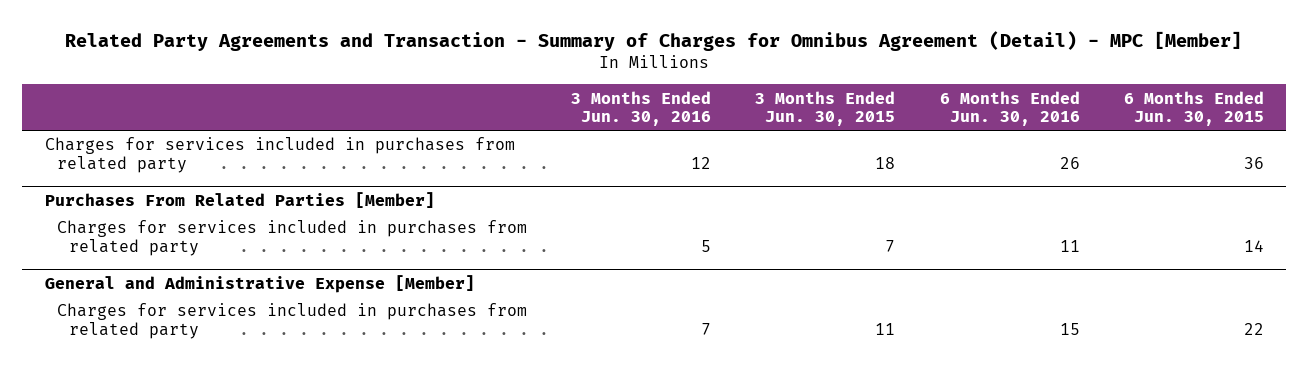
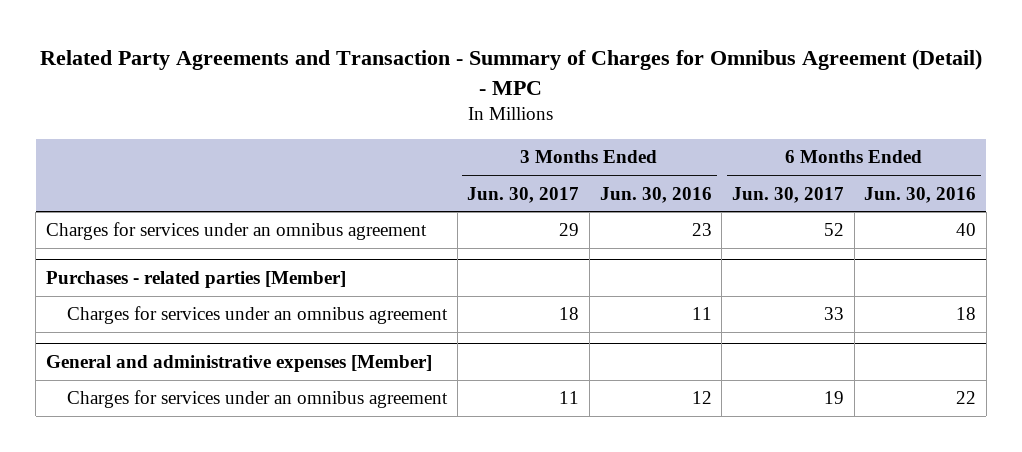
- Related Party Agreements and Transaction - Summary of Charges for Omnibus Agreement (Detail) - MPC [Member]
+ Related Party Agreements and Transaction - Summary of Charges for Omnibus Agreement (Detail) - MPC
- | 3 Months Ended Jun. 30, 2016 | 3 Months Ended Jun. 30, 2015 | 6 Months Ended Jun. 30, 2016 | 6 Months Ended Jun. 30, 2015
+ | 3 Months Ended Jun. 30, 2017 | 3 Months Ended Jun. 30, 2016 | 6 Months Ended Jun. 30, 2017 | 6 Months Ended Jun. 30, 2016
- Charges for services included in purchases from related party | 12 | 18 | 26 | 36
- Purchases From Related Parties [Member]
- Charges for services included in purchases from related party | 5 | 7 | 11 | 14
- General and Administrative Expense [Member]
- Charges for services included in purchases from related party | 7 | 11 | 15 | 22
+ Charges for services under an omnibus agreement | 29 | 23 | 52 | 40
+ Purchases - related parties [Member]
+ Charges for services under an omnibus agreement | 18 | 11 | 33 | 18
+ General and administrative expenses [Member]
+ Charges for services under an omnibus agreement | 11 | 12 | 19 | 22

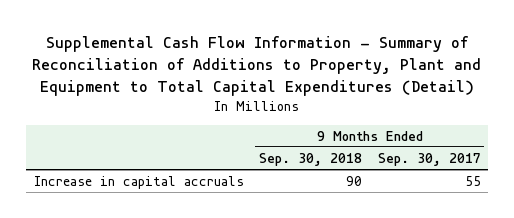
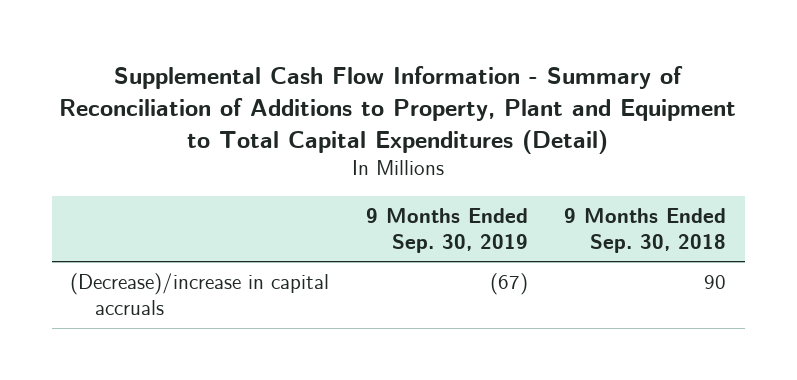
- | 9 Months Ended Sep. 30, 2018 | 9 Months Ended Sep. 30, 2017
+ | 9 Months Ended Sep. 30, 2019 | 9 Months Ended Sep. 30, 2018
- Increase in capital accruals | 90 | 55
+ (Decrease)/increase in capital accruals | (67) | 90

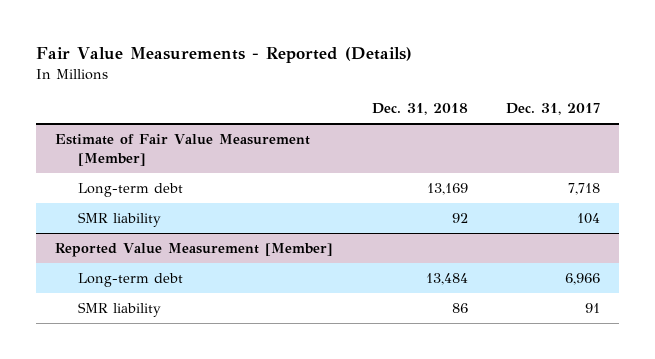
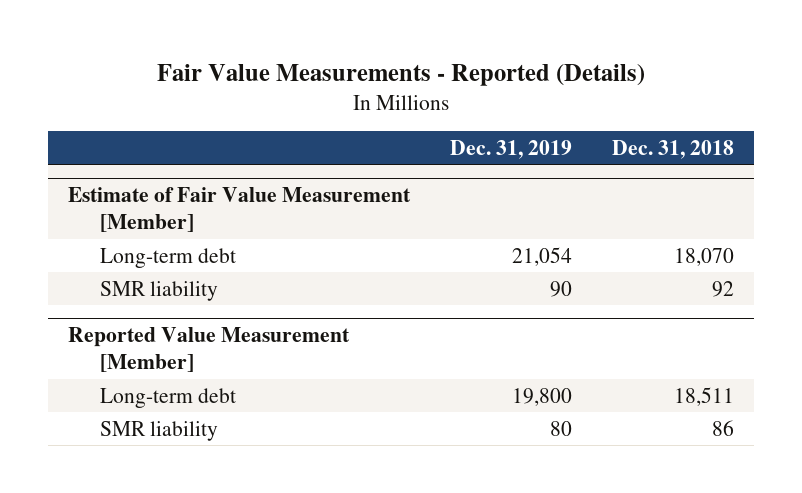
- | Dec. 31, 2018 | Dec. 31, 2017
+ | Dec. 31, 2019 | Dec. 31, 2018
@ Estimate of Fair Value Measurement [Member]
- Long-term debt | 13,169 | 7,718
+ Long-term debt | 21,054 | 18,070
@ Reported Value Measurement [Member]
- Long-term debt | 13,484 | 6,966
+ Long-term debt | 19,800 | 18,511

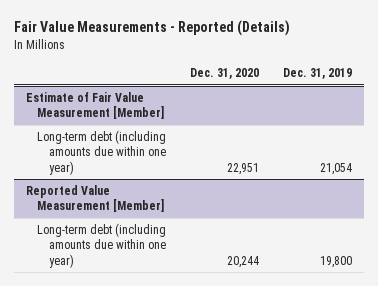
- | Dec. 31, 2019 | Dec. 31, 2018
+ | Dec. 31, 2020 | Dec. 31, 2019
@ Estimate of Fair Value Measurement [Member]
- Long-term debt | 21,054 | 18,070
- SMR liability | 90 | 92
+ Long-term debt (including amounts due within one year) | 22,951 | 21,054
@ Reported Value Measurement [Member]
- Long-term debt | 19,800 | 18,511
- SMR liability | 80 | 86
+ Long-term debt (including amounts due within one year) | 20,244 | 19,800

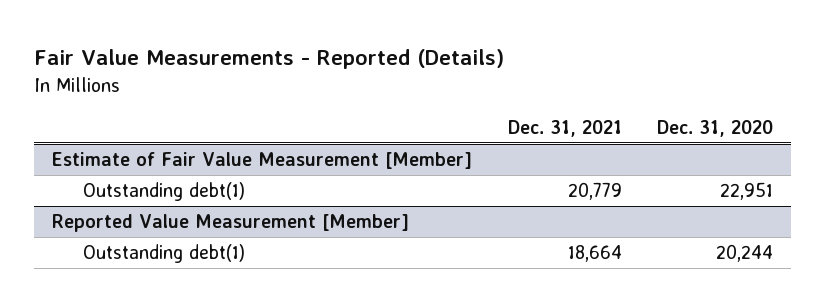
- | Dec. 31, 2020 | Dec. 31, 2019
+ | Dec. 31, 2021 | Dec. 31, 2020
@ Estimate of Fair Value Measurement [Member]
- Long-term debt (including amounts due within one year) | 22,951 | 21,054
+ Outstanding debt(1) | 20,779 | 22,951
@ Reported Value Measurement [Member]
- Long-term debt (including amounts due within one year) | 20,244 | 19,800
+ Outstanding debt(1) | 18,664 | 20,244

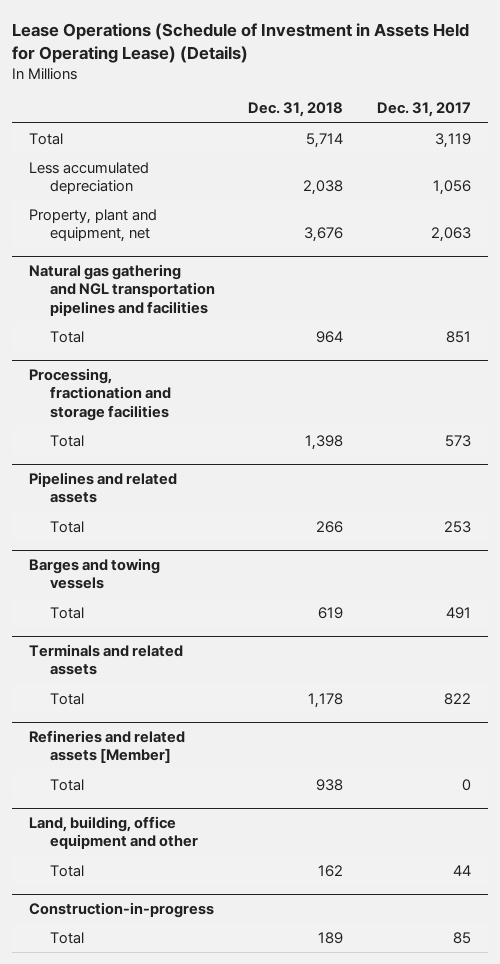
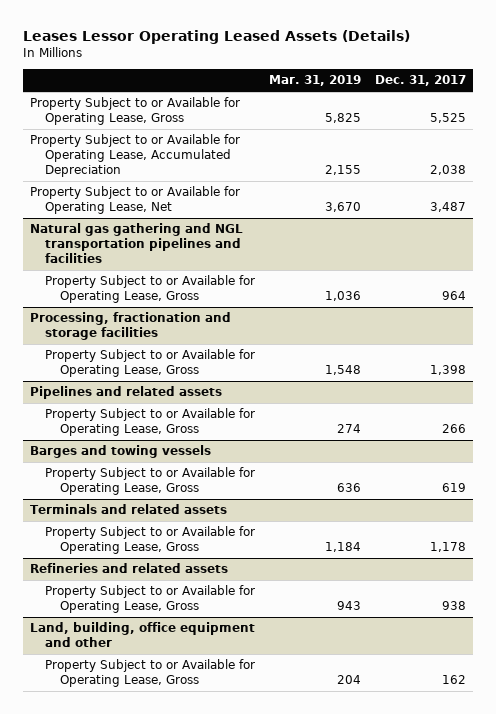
- Lease Operations (Schedule of Investment in Assets Held for Operating Lease) (Details)
+ Leases Lessor Operating Leased Assets (Details)
- | Dec. 31, 2018 | Dec. 31, 2017
+ | Mar. 31, 2019 | Dec. 31, 2017
- Total | 5,714 | 3,119
- Less accumulated depreciation | 2,038 | 1,056
- Property, plant and equipment, net | 3,676 | 2,063
+ Property Subject to or Available for Operating Lease, Gross | 5,825 | 5,525
+ Property Subject to or Available for Operating Lease, Accumulated Depreciation | 2,155 | 2,038
+ Property Subject to or Available for Operating Lease, Net | 3,670 | 3,487
@ Natural gas gathering and NGL transportation pipelines and facilities
- Total | 964 | 851
+ Property Subject to or Available for Operating Lease, Gross | 1,036 | 964
@ Processing, fractionation and storage facilities
- Total | 1,398 | 573
+ Property Subject to or Available for Operating Lease, Gross | 1,548 | 1,398
@ Pipelines and related assets
- Total | 266 | 253
+ Property Subject to or Available for Operating Lease, Gross | 274 | 266
@ Barges and towing vessels
- Total | 619 | 491
+ Property Subject to or Available for Operating Lease, Gross | 636 | 619
@ Terminals and related assets
- Total | 1,178 | 822
- Refineries and related assets [Member]
- Total | 938 | 0
@ Terminals and related assets
+ Property Subject to or Available for Operating Lease, Gross | 1,184 | 1,178
+ Refineries and related assets
+ Property Subject to or Available for Operating Lease, Gross | 943 | 938
@ Land, building, office equipment and other
- Total | 162 | 44
- Construction-in-progress
- Total | 189 | 85
@ Land, building, office equipment and other
+ Property Subject to or Available for Operating Lease, Gross | 204 | 162

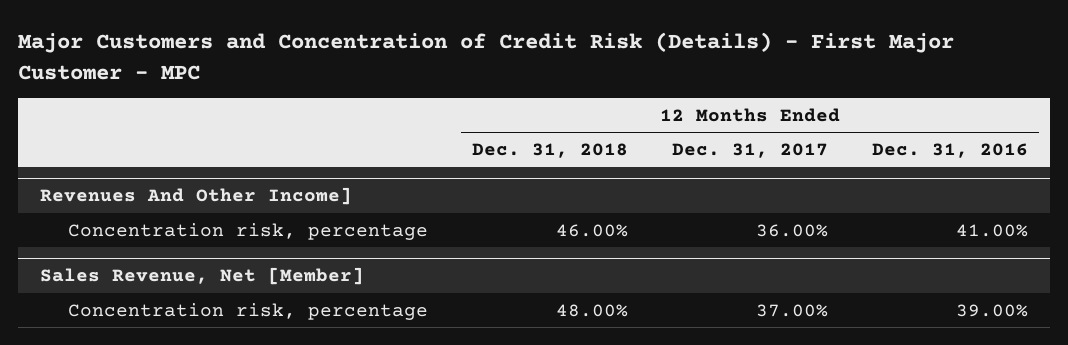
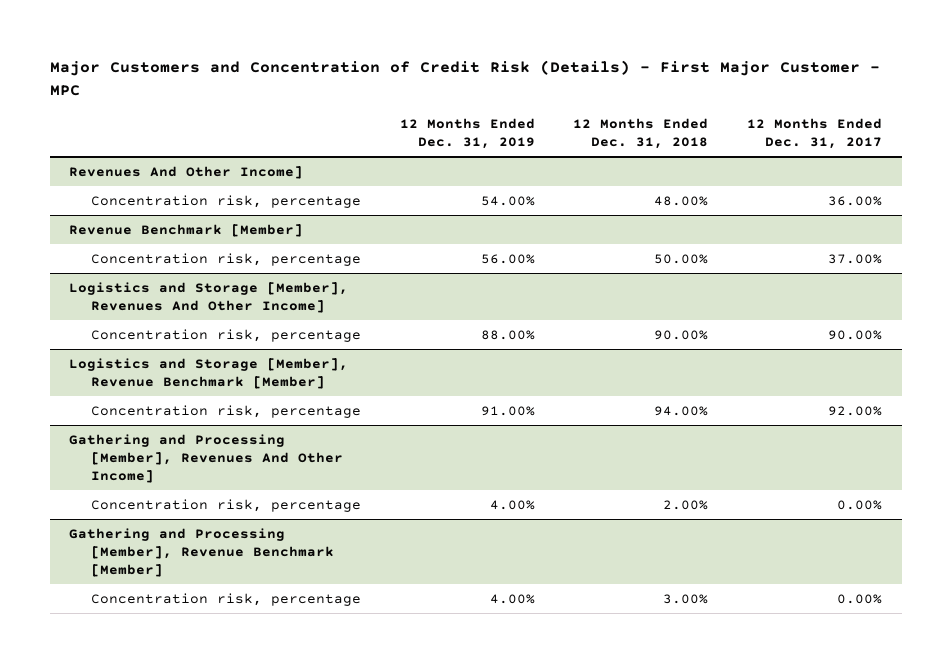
- | 12 Months Ended Dec. 31, 2018 | 12 Months Ended Dec. 31, 2017 | 12 Months Ended Dec. 31, 2016
+ | 12 Months Ended Dec. 31, 2019 | 12 Months Ended Dec. 31, 2018 | 12 Months Ended Dec. 31, 2017
@ Revenues And Other Income]
- Concentration risk, percentage | 46.00% | 36.00% | 41.00%
- Sales Revenue, Net [Member]
- Concentration risk, percentage | 48.00% | 37.00% | 39.00%
@ Revenues And Other Income]
+ Concentration risk, percentage | 54.00% | 48.00% | 36.00%
+ Revenue Benchmark [Member]
+ Concentration risk, percentage | 56.00% | 50.00% | 37.00%
+ Logistics and Storage [Member], Revenues And Other Income]
+ Concentration risk, percentage | 88.00% | 90.00% | 90.00%
+ Logistics and Storage [Member], Revenue Benchmark [Member]
+ Concentration risk, percentage | 91.00% | 94.00% | 92.00%
+ Gathering and Processing [Member], Revenues And Other Income]
+ Concentration risk, percentage | 4.00% | 2.00% | 0.00%
+ Gathering and Processing [Member], Revenue Benchmark [Member]
+ Concentration risk, percentage | 4.00% | 3.00% | 0.00%

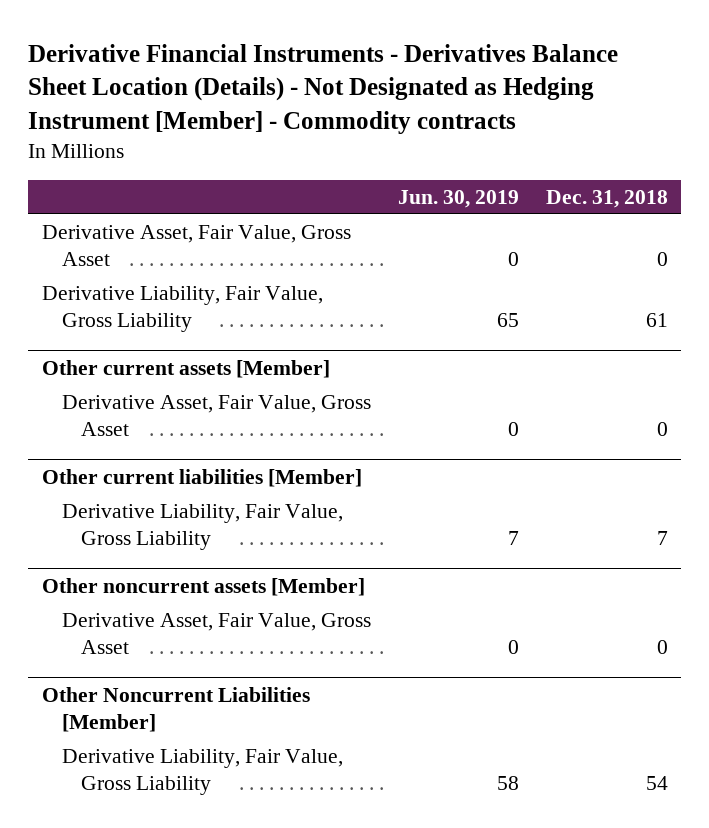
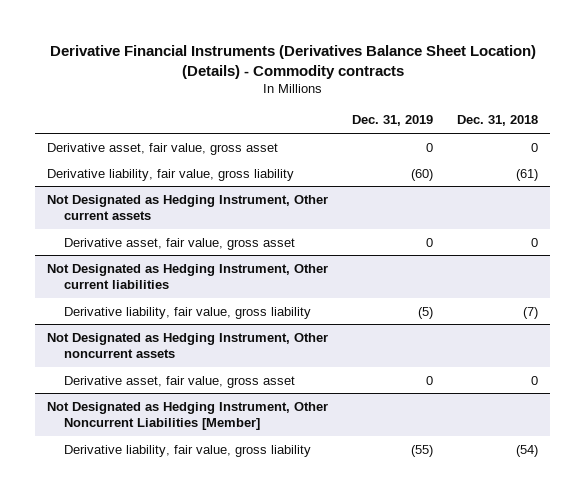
- Derivative Financial Instruments - Derivatives Balance Sheet Location (Details) - Not Designated as Hedging Instrument [Member] - Commodity contracts
+ Derivative Financial Instruments (Derivatives Balance Sheet Location) (Details) - Commodity contracts
- | Jun. 30, 2019 | Dec. 31, 2018
+ | Dec. 31, 2019 | Dec. 31, 2018
- Derivative Asset, Fair Value, Gross Asset | 0 | 0
- Derivative Liability, Fair Value, Gross Liability | 65 | 61
- Other current assets [Member]
- Derivative Asset, Fair Value, Gross Asset | 0 | 0
- Other current liabilities [Member]
- Derivative Liability, Fair Value, Gross Liability | 7 | 7
- Other noncurrent assets [Member]
- Derivative Asset, Fair Value, Gross Asset | 0 | 0
- Other Noncurrent Liabilities [Member]
- Derivative Liability, Fair Value, Gross Liability | 58 | 54
+ Derivative asset, fair value, gross asset | 0 | 0
+ Derivative liability, fair value, gross liability | (60) | (61)
+ Not Designated as Hedging Instrument, Other current assets
+ Derivative asset, fair value, gross asset | 0 | 0
+ Not Designated as Hedging Instrument, Other current liabilities
+ Derivative liability, fair value, gross liability | (5) | (7)
+ Not Designated as Hedging Instrument, Other noncurrent assets
+ Derivative asset, fair value, gross asset | 0 | 0
+ Not Designated as Hedging Instrument, Other Noncurrent Liabilities [Member]
+ Derivative liability, fair value, gross liability | (55) | (54)

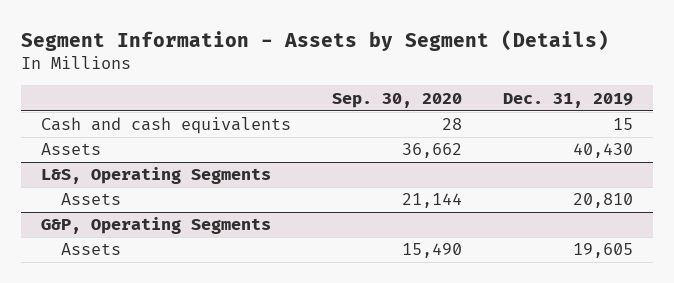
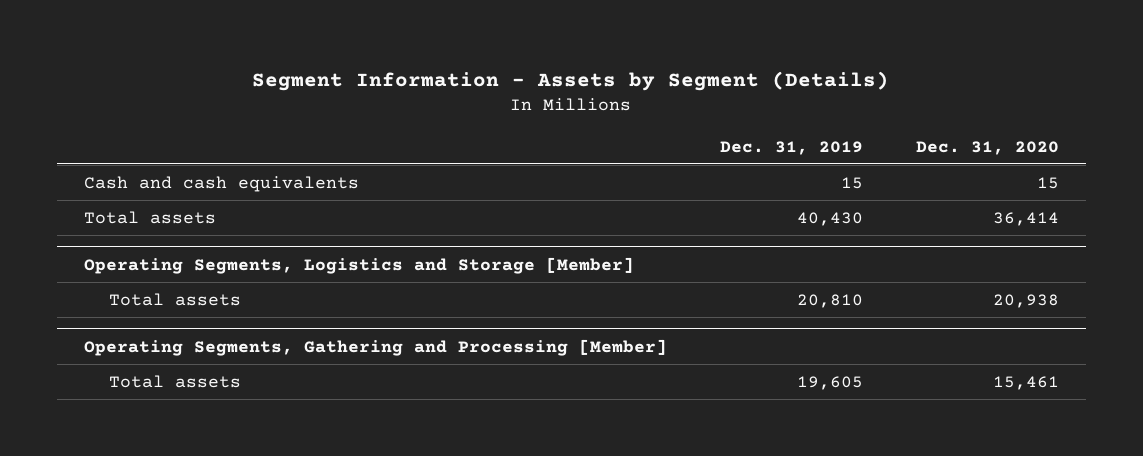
- | Sep. 30, 2020 | Dec. 31, 2019
+ | Dec. 31, 2019 | Dec. 31, 2020
- Assets | 36,662 | 40,430
- L&S, Operating Segments
- Assets | 21,144 | 20,810
- G&P, Operating Segments
- Assets | 15,490 | 19,605
+ Total assets | 40,430 | 36,414
+ Operating Segments, Logistics and Storage [Member]
+ Total assets | 20,810 | 20,938
+ Operating Segments, Gathering and Processing [Member]
+ Total assets | 19,605 | 15,461

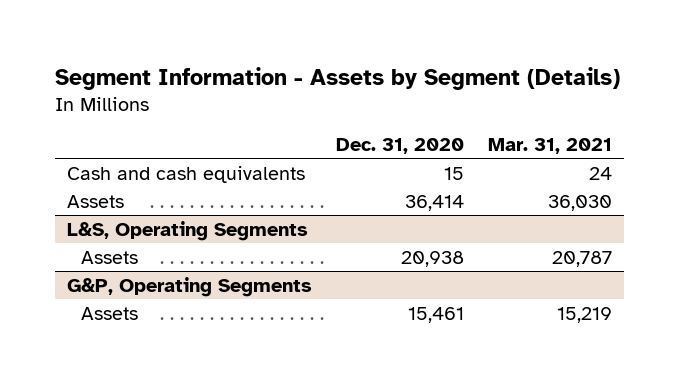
- | Dec. 31, 2019 | Dec. 31, 2020
+ | Dec. 31, 2020 | Mar. 31, 2021
- Total assets | 40,430 | 36,414
- Operating Segments, Logistics and Storage [Member]
- Total assets | 20,810 | 20,938
- Operating Segments, Gathering and Processing [Member]
- Total assets | 19,605 | 15,461
+ Assets | 36,414 | 36,030
+ L&S, Operating Segments
+ Assets | 20,938 | 20,787
+ G&P, Operating Segments
+ Assets | 15,461 | 15,219

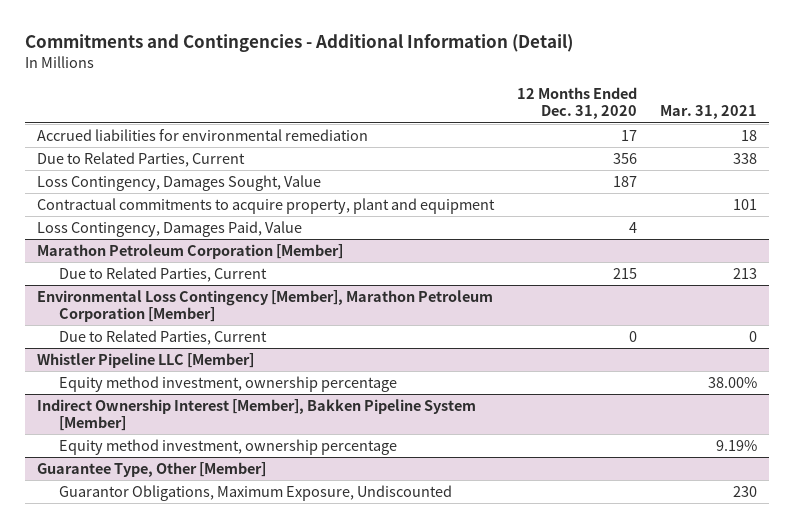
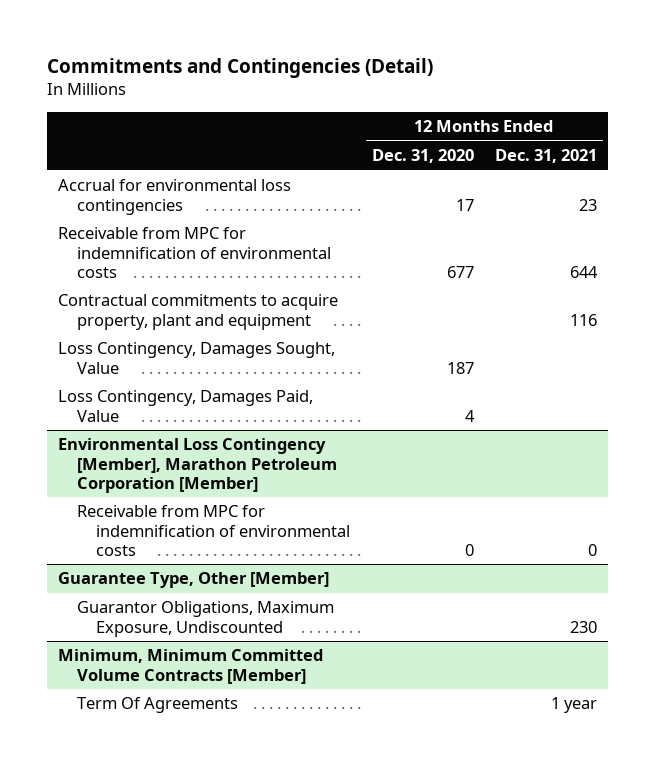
- Commitments and Contingencies - Additional Information (Detail)
+ Commitments and Contingencies (Detail)
- | 12 Months Ended Dec. 31, 2020 | Mar. 31, 2021
+ | 12 Months Ended Dec. 31, 2020 | 12 Months Ended Dec. 31, 2021
- Accrued liabilities for environmental remediation | 17 | 18
- Due to Related Parties, Current | 356 | 338
+ Accrual for environmental loss contingencies | 17 | 23
+ Receivable from MPC for indemnification of environmental costs | 677 | 644
moved down: Loss Contingency, Damages Sought, Value | 187 |
- Marathon Petroleum Corporation [Member]
- Due to Related Parties, Current | 215 | 213
@ Environmental Loss Contingency [Member], Marathon Petroleum Corporation [Member]
- Due to Related Parties, Current | 0 | 0
- Whistler Pipeline LLC [Member]
- Equity method investment, ownership percentage | | 38.00%
- Indirect Ownership Interest [Member], Bakken Pipeline System [Member]
- Equity method investment, ownership percentage | | 9.19%
@ Environmental Loss Contingency [Member], Marathon Petroleum Corporation [Member]
+ Receivable from MPC for indemnification of environmental costs | 0 | 0
+ Minimum, Minimum Committed Volume Contracts [Member]
+ Term Of Agreements | | 1 year

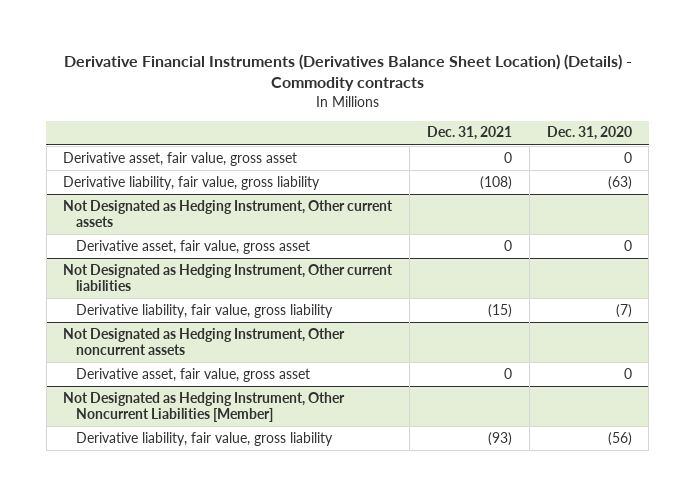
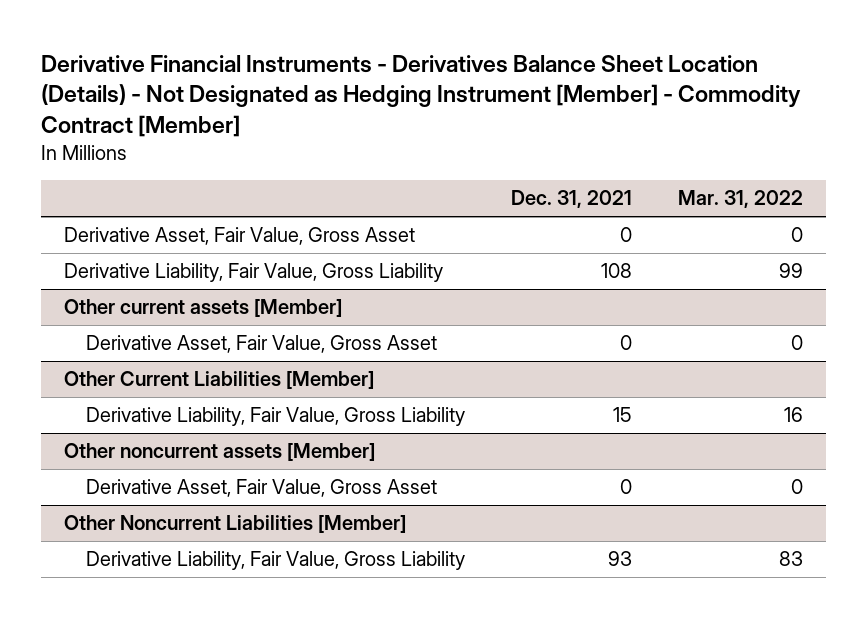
- Derivative Financial Instruments (Derivatives Balance Sheet Location) (Details) - Commodity contracts
+ Derivative Financial Instruments - Derivatives Balance Sheet Location (Details) - Not Designated as Hedging Instrument [Member] - Commodity Contract [Member]
- | Dec. 31, 2021 | Dec. 31, 2020
+ | Dec. 31, 2021 | Mar. 31, 2022
- Derivative asset, fair value, gross asset | 0 | 0
- Derivative liability, fair value, gross liability | (108) | (63)
- Not Designated as Hedging Instrument, Other current assets
- Derivative asset, fair value, gross asset | 0 | 0
- Not Designated as Hedging Instrument, Other current liabilities
- Derivative liability, fair value, gross liability | (15) | (7)
- Not Designated as Hedging Instrument, Other noncurrent assets
- Derivative asset, fair value, gross asset | 0 | 0
- Not Designated as Hedging Instrument, Other Noncurrent Liabilities [Member]
- Derivative liability, fair value, gross liability | (93) | (56)
+ Derivative Asset, Fair Value, Gross Asset | 0 | 0
+ Derivative Liability, Fair Value, Gross Liability | 108 | 99
+ Other current assets [Member]
+ Derivative Asset, Fair Value, Gross Asset | 0 | 0
+ Other Current Liabilities [Member]
+ Derivative Liability, Fair Value, Gross Liability | 15 | 16
+ Other noncurrent assets [Member]
+ Derivative Asset, Fair Value, Gross Asset | 0 | 0
+ Other Noncurrent Liabilities [Member]
+ Derivative Liability, Fair Value, Gross Liability | 93 | 83

